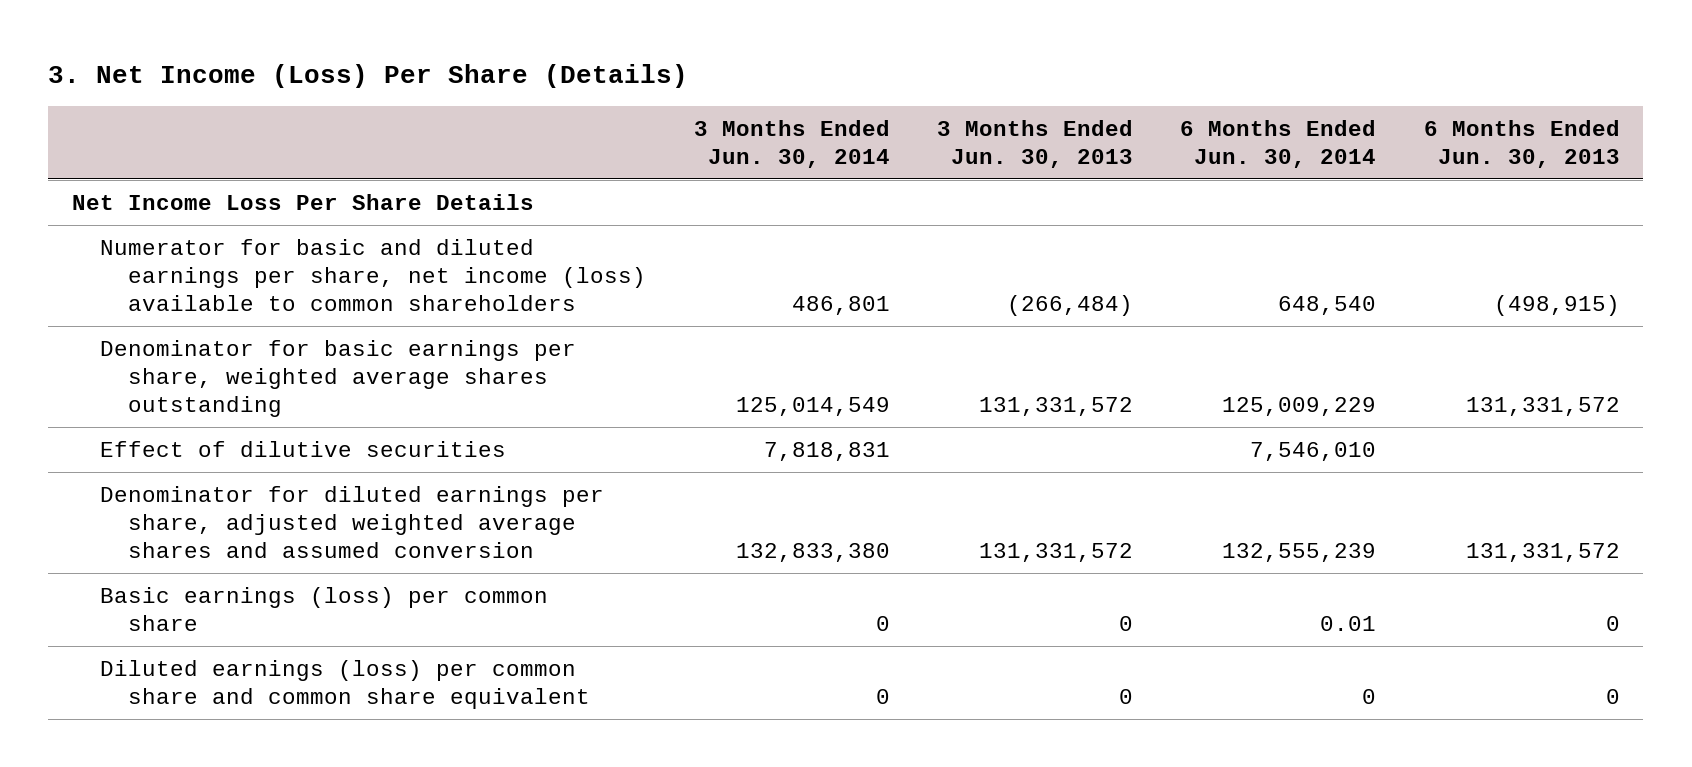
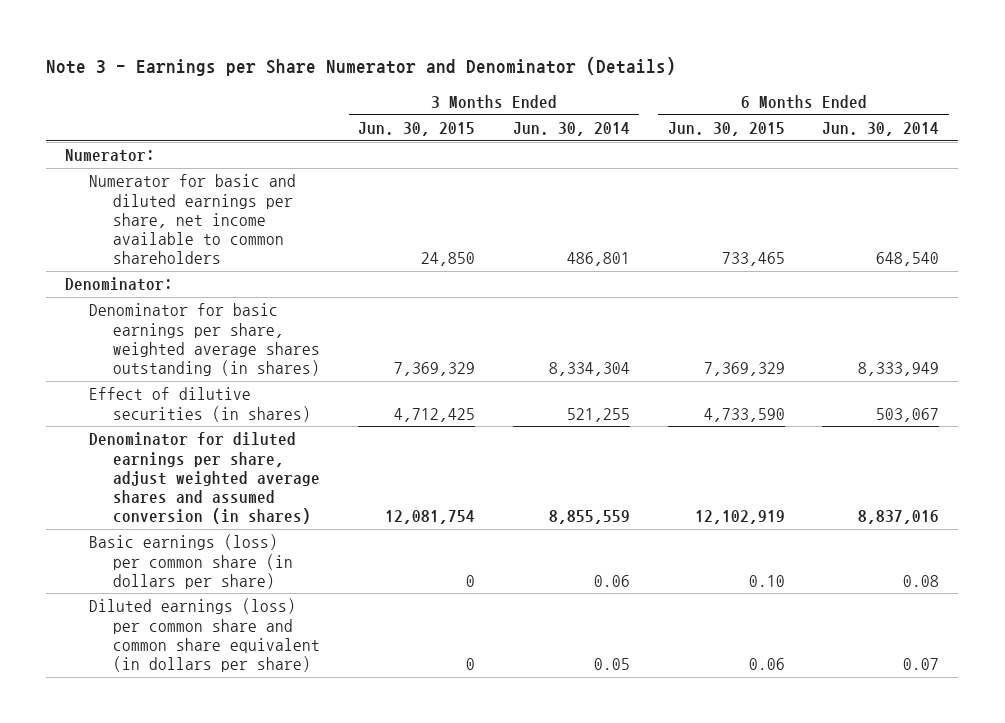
- 3. Net Income (Loss) Per Share (Details)
+ Note 3 - Earnings per Share Numerator and Denominator (Details)
- | 3 Months Ended Jun. 30, 2014 | 3 Months Ended Jun. 30, 2013 | 6 Months Ended Jun. 30, 2014 | 6 Months Ended Jun. 30, 2013
+ | 3 Months Ended Jun. 30, 2015 | 3 Months Ended Jun. 30, 2014 | 6 Months Ended Jun. 30, 2015 | 6 Months Ended Jun. 30, 2014
- Net Income Loss Per Share Details
- Numerator for basic and diluted earnings per share, net income (loss) available to common shareholders | 486,801 | (266,484) | 648,540 | (498,915)
- Denominator for basic earnings per share, weighted average shares outstanding | 125,014,549 | 131,331,572 | 125,009,229 | 131,331,572
- Effect of dilutive securities | 7,818,831 | | 7,546,010 |
- Denominator for diluted earnings per share, adjusted weighted average shares and assumed conversion | 132,833,380 | 131,331,572 | 132,555,239 | 131,331,572
- Basic earnings (loss) per common share | 0 | 0 | 0.01 | 0
- Diluted earnings (loss) per common share and common share equivalent | 0 | 0 | 0 | 0
+ Numerator:
+ Numerator for basic and diluted earnings per share, net income available to common shareholders | 24,850 | 486,801 | 733,465 | 648,540
+ Denominator:
+ Denominator for basic earnings per share, weighted average shares outstanding (in shares) | 7,369,329 | 8,334,304 | 7,369,329 | 8,333,949
+ Effect of dilutive securities (in shares) | 4,712,425 | 521,255 | 4,733,590 | 503,067
+ Denominator for diluted earnings per share, adjust weighted average shares and assumed conversion (in shares) | 12,081,754 | 8,855,559 | 12,102,919 | 8,837,016
+ Basic earnings (loss) per common share (in dollars per share) | 0 | 0.06 | 0.10 | 0.08
+ Diluted earnings (loss) per common share and common share equivalent (in dollars per share) | 0 | 0.05 | 0.06 | 0.07

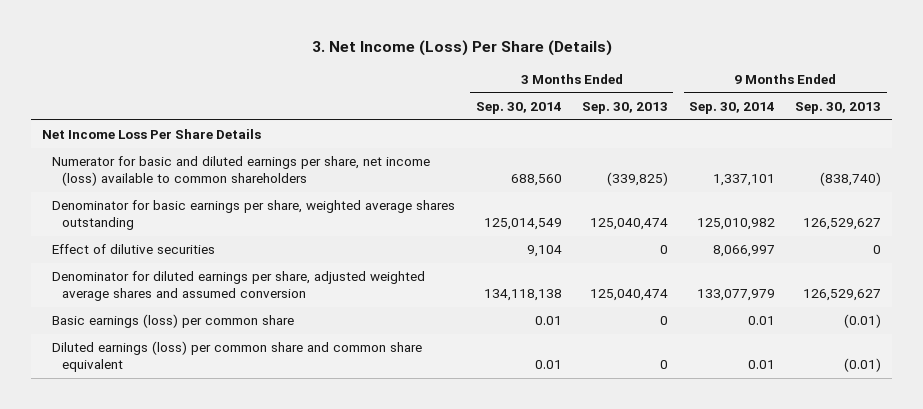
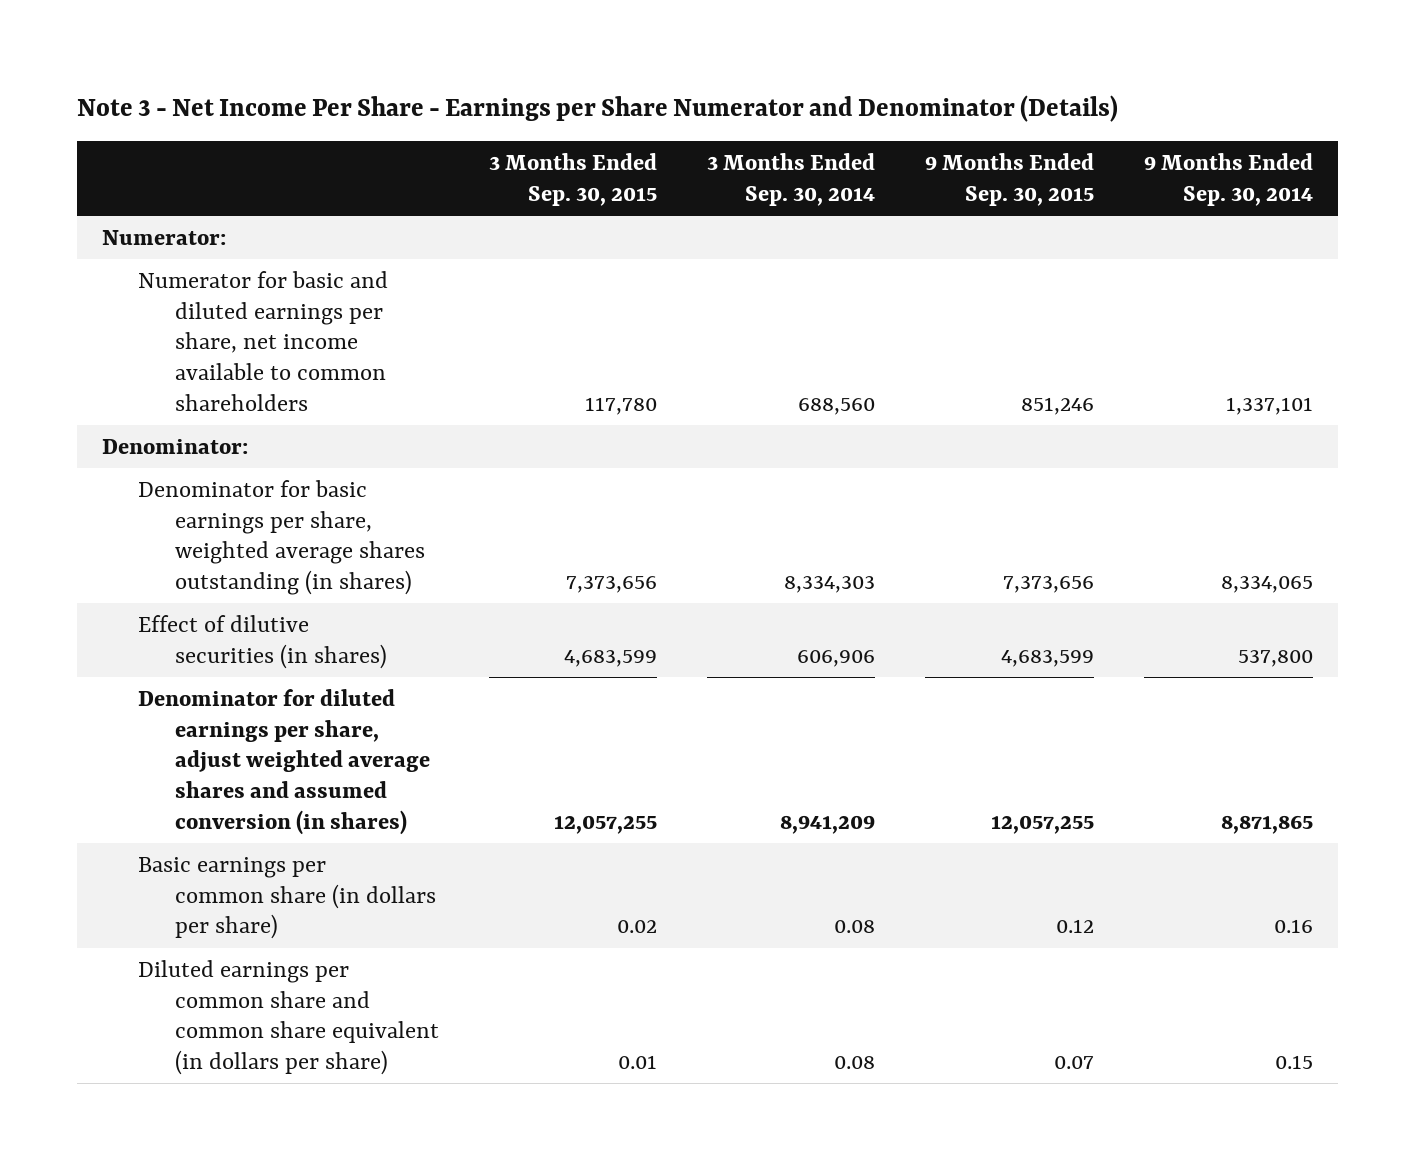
- 3. Net Income (Loss) Per Share (Details)
+ Note 3 - Net Income Per Share - Earnings per Share Numerator and Denominator (Details)
- | 3 Months Ended Sep. 30, 2014 | 3 Months Ended Sep. 30, 2013 | 9 Months Ended Sep. 30, 2014 | 9 Months Ended Sep. 30, 2013
+ | 3 Months Ended Sep. 30, 2015 | 3 Months Ended Sep. 30, 2014 | 9 Months Ended Sep. 30, 2015 | 9 Months Ended Sep. 30, 2014
- Net Income Loss Per Share Details
- Numerator for basic and diluted earnings per share, net income (loss) available to common shareholders | 688,560 | (339,825) | 1,337,101 | (838,740)
- Denominator for basic earnings per share, weighted average shares outstanding | 125,014,549 | 125,040,474 | 125,010,982 | 126,529,627
- Effect of dilutive securities | 9,104 | 0 | 8,066,997 | 0
- Denominator for diluted earnings per share, adjusted weighted average shares and assumed conversion | 134,118,138 | 125,040,474 | 133,077,979 | 126,529,627
- Basic earnings (loss) per common share | 0.01 | 0 | 0.01 | (0.01)
- Diluted earnings (loss) per common share and common share equivalent | 0.01 | 0 | 0.01 | (0.01)
+ Numerator:
+ Numerator for basic and diluted earnings per share, net income available to common shareholders | 117,780 | 688,560 | 851,246 | 1,337,101
+ Denominator:
+ Denominator for basic earnings per share, weighted average shares outstanding (in shares) | 7,373,656 | 8,334,303 | 7,373,656 | 8,334,065
+ Effect of dilutive securities (in shares) | 4,683,599 | 606,906 | 4,683,599 | 537,800
+ Denominator for diluted earnings per share, adjust weighted average shares and assumed conversion (in shares) | 12,057,255 | 8,941,209 | 12,057,255 | 8,871,865
+ Basic earnings per common share (in dollars per share) | 0.02 | 0.08 | 0.12 | 0.16
+ Diluted earnings per common share and common share equivalent (in dollars per share) | 0.01 | 0.08 | 0.07 | 0.15

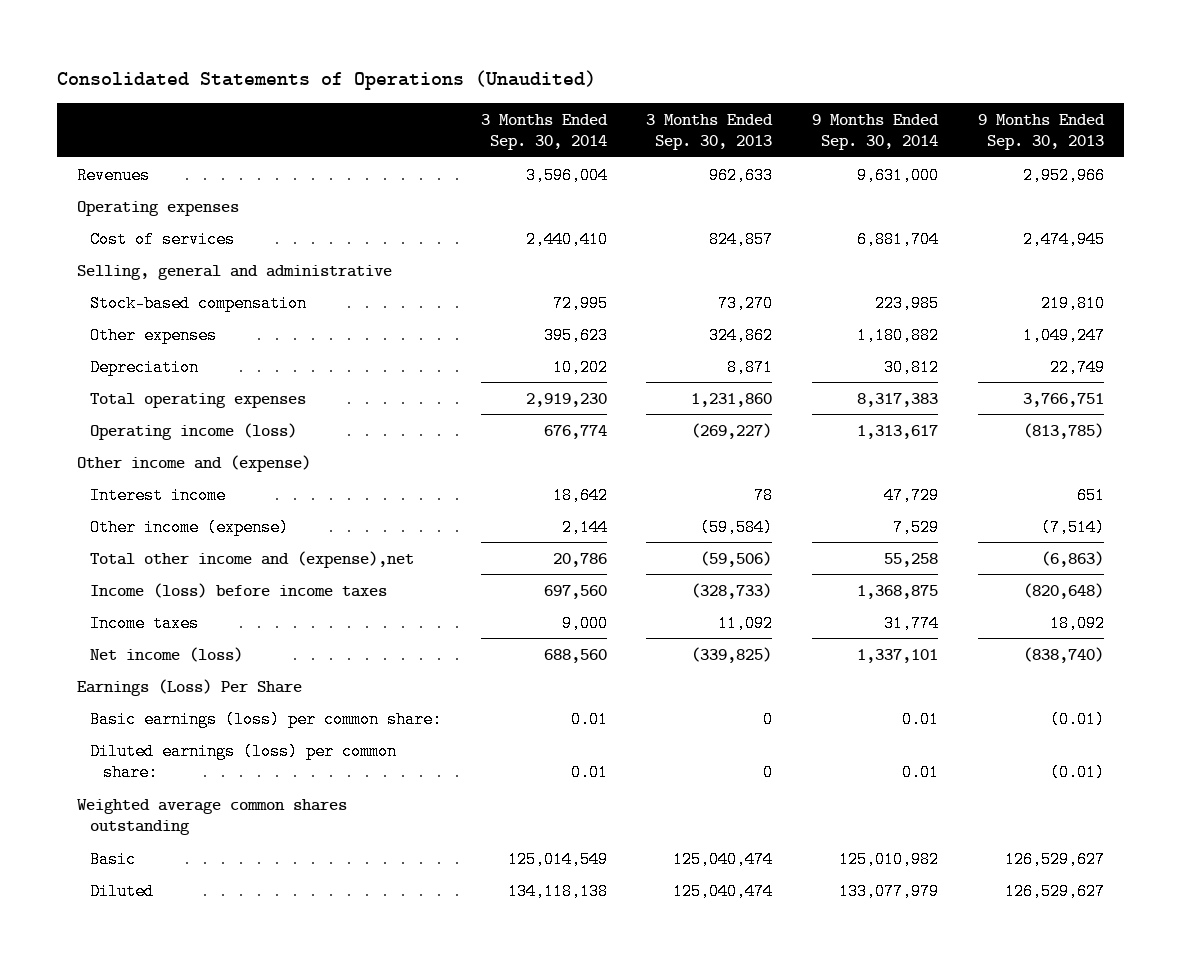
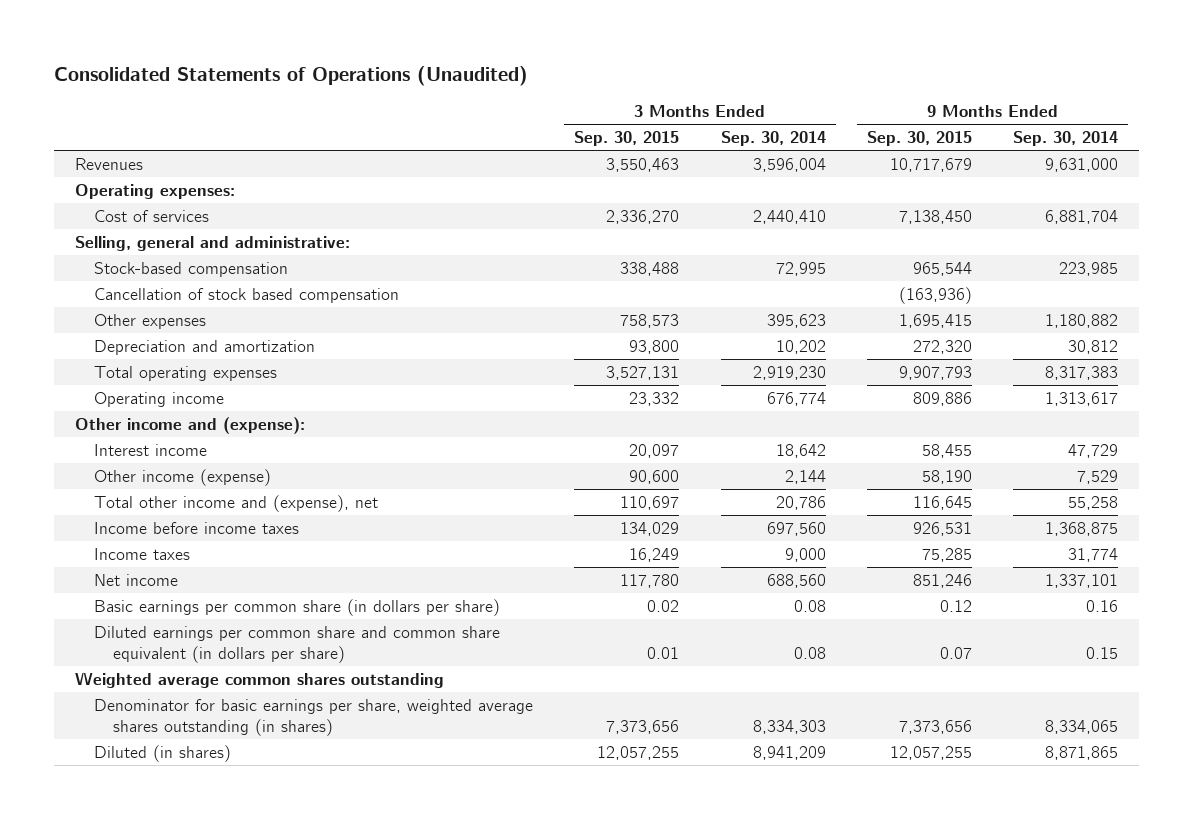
- | 3 Months Ended Sep. 30, 2014 | 3 Months Ended Sep. 30, 2013 | 9 Months Ended Sep. 30, 2014 | 9 Months Ended Sep. 30, 2013
+ | 3 Months Ended Sep. 30, 2015 | 3 Months Ended Sep. 30, 2014 | 9 Months Ended Sep. 30, 2015 | 9 Months Ended Sep. 30, 2014
- Operating expenses
+ Operating expenses:
- Selling, general and administrative
+ Selling, general and administrative:
+ Cancellation of stock based compensation | | | (163,936) |
- Depreciation | 10,202 | 8,871 | 30,812 | 22,749
+ Depreciation and amortization | 93,800 | 10,202 | 272,320 | 30,812
- Operating income (loss) | 676,774 | (269,227) | 1,313,617 | (813,785)
- Other income and (expense)
+ Operating income | 23,332 | 676,774 | 809,886 | 1,313,617
+ Other income and (expense):
- Total other income and (expense),net | 20,786 | (59,506) | 55,258 | (6,863)
- Income (loss) before income taxes | 697,560 | (328,733) | 1,368,875 | (820,648)
+ Total other income and (expense), net | 110,697 | 20,786 | 116,645 | 55,258
+ Income before income taxes | 134,029 | 697,560 | 926,531 | 1,368,875
- Net income (loss) | 688,560 | (339,825) | 1,337,101 | (838,740)
- Earnings (Loss) Per Share
- Basic earnings (loss) per common share: | 0.01 | 0 | 0.01 | (0.01)
- Diluted earnings (loss) per common share: | 0.01 | 0 | 0.01 | (0.01)
+ Net income | 117,780 | 688,560 | 851,246 | 1,337,101
+ Basic earnings per common share (in dollars per share) | 0.02 | 0.08 | 0.12 | 0.16
+ Diluted earnings per common share and common share equivalent (in dollars per share) | 0.01 | 0.08 | 0.07 | 0.15
- Basic | 125,014,549 | 125,040,474 | 125,010,982 | 126,529,627
- Diluted | 134,118,138 | 125,040,474 | 133,077,979 | 126,529,627
+ Denominator for basic earnings per share, weighted average shares outstanding (in shares) | 7,373,656 | 8,334,303 | 7,373,656 | 8,334,065
+ Diluted (in shares) | 12,057,255 | 8,941,209 | 12,057,255 | 8,871,865

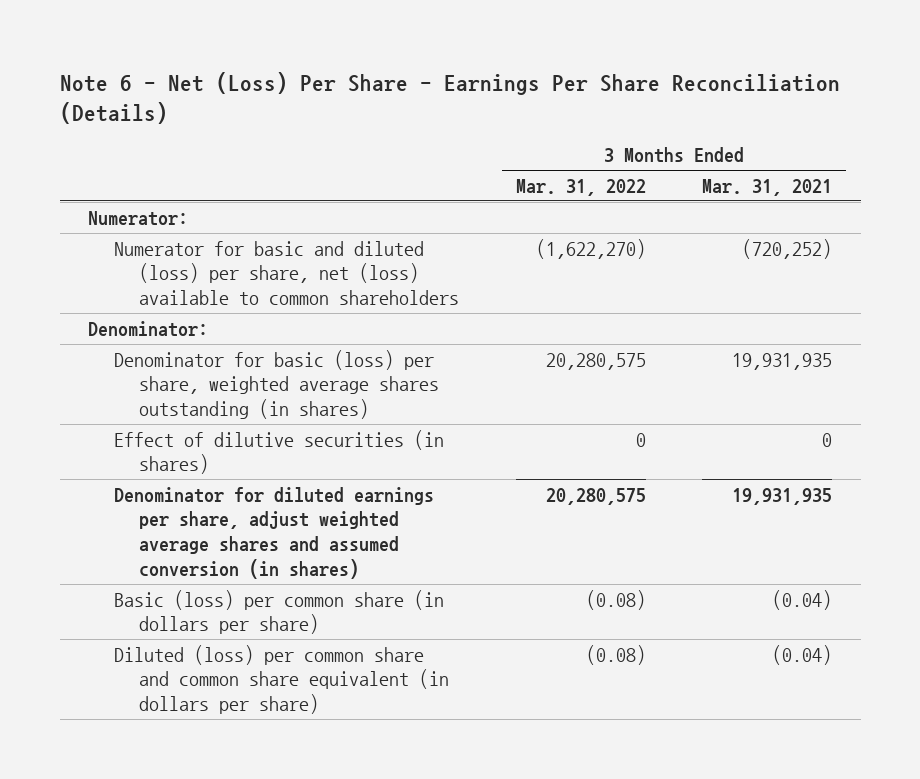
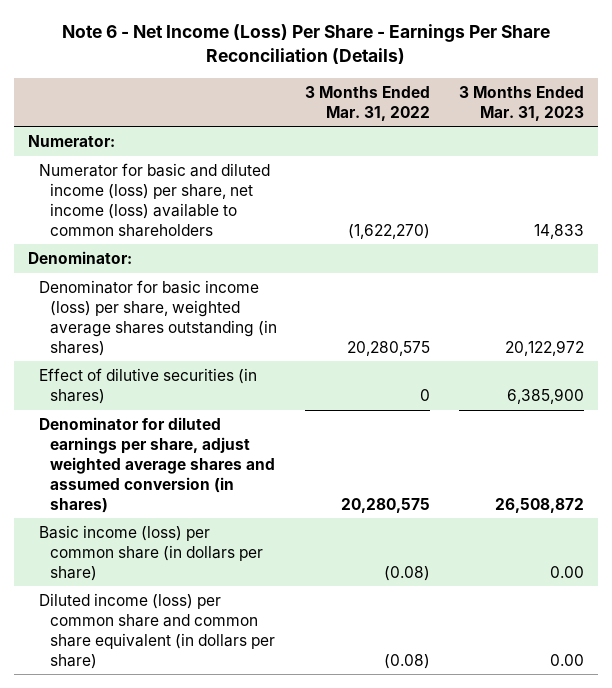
- Note 6 - Net (Loss) Per Share - Earnings Per Share Reconciliation (Details)
+ Note 6 - Net Income (Loss) Per Share - Earnings Per Share Reconciliation (Details)
- | 3 Months Ended Mar. 31, 2022 | 3 Months Ended Mar. 31, 2021
+ | 3 Months Ended Mar. 31, 2022 | 3 Months Ended Mar. 31, 2023
- Numerator for basic and diluted (loss) per share, net (loss) available to common shareholders | (1,622,270) | (720,252)
+ Numerator for basic and diluted income (loss) per share, net income (loss) available to common shareholders | (1,622,270) | 14,833
- Denominator for basic (loss) per share, weighted average shares outstanding (in shares) | 20,280,575 | 19,931,935
+ Denominator for basic income (loss) per share, weighted average shares outstanding (in shares) | 20,280,575 | 20,122,972
- Basic (loss) per common share (in dollars per share) | (0.08) | (0.04)
- Diluted (loss) per common share and common share equivalent (in dollars per share) | (0.08) | (0.04)
+ Basic income (loss) per common share (in dollars per share) | (0.08) | 0.00
+ Diluted income (loss) per common share and common share equivalent (in dollars per share) | (0.08) | 0.00

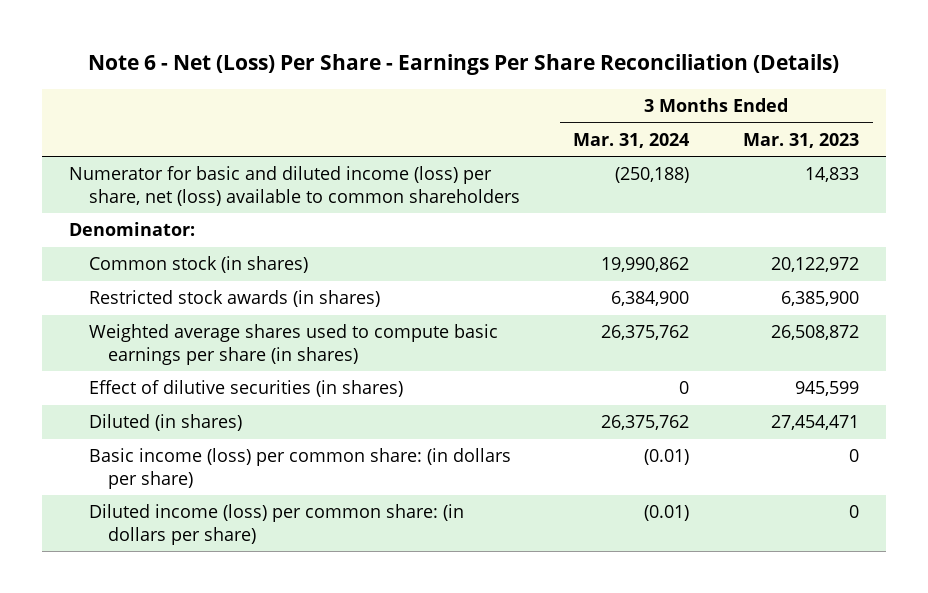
- Note 6 - Net Income (Loss) Per Share - Earnings Per Share Reconciliation (Details)
+ Note 6 - Net (Loss) Per Share - Earnings Per Share Reconciliation (Details)
- | 3 Months Ended Mar. 31, 2022 | 3 Months Ended Mar. 31, 2023
+ | 3 Months Ended Mar. 31, 2024 | 3 Months Ended Mar. 31, 2023
- Numerator:
- Numerator for basic and diluted income (loss) per share, net income (loss) available to common shareholders | (1,622,270) | 14,833
+ Numerator for basic and diluted income (loss) per share, net (loss) available to common shareholders | (250,188) | 14,833
- Denominator for basic income (loss) per share, weighted average shares outstanding (in shares) | 20,280,575 | 20,122,972
- Effect of dilutive securities (in shares) | 0 | 6,385,900
- Denominator for diluted earnings per share, adjust weighted average shares and assumed conversion (in shares) | 20,280,575 | 26,508,872
- Basic income (loss) per common share (in dollars per share) | (0.08) | 0.00
- Diluted income (loss) per common share and common share equivalent (in dollars per share) | (0.08) | 0.00
+ Common stock (in shares) | 19,990,862 | 20,122,972
+ Restricted stock awards (in shares) | 6,384,900 | 6,385,900
+ Weighted average shares used to compute basic earnings per share (in shares) | 26,375,762 | 26,508,872
+ Effect of dilutive securities (in shares) | 0 | 945,599
+ Diluted (in shares) | 26,375,762 | 27,454,471
+ Basic income (loss) per common share: (in dollars per share) | (0.01) | 0
+ Diluted income (loss) per common share: (in dollars per share) | (0.01) | 0

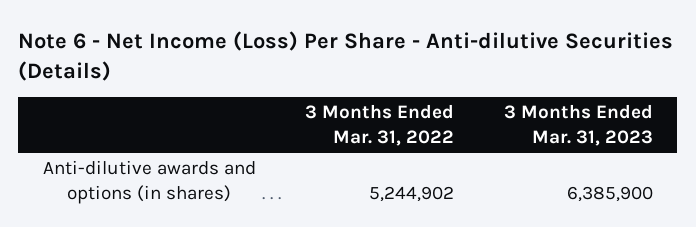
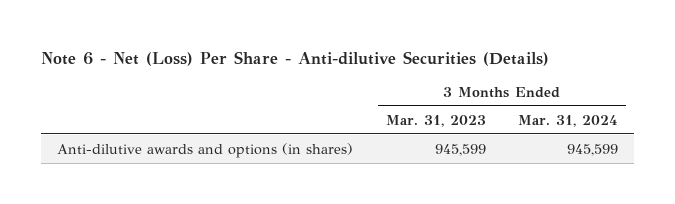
- Note 6 - Net Income (Loss) Per Share - Anti-dilutive Securities (Details)
+ Note 6 - Net (Loss) Per Share - Anti-dilutive Securities (Details)
- | 3 Months Ended Mar. 31, 2022 | 3 Months Ended Mar. 31, 2023
+ | 3 Months Ended Mar. 31, 2023 | 3 Months Ended Mar. 31, 2024
- Anti-dilutive awards and options (in shares) | 5,244,902 | 6,385,900
+ Anti-dilutive awards and options (in shares) | 945,599 | 945,599

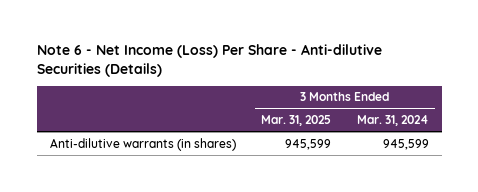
- Note 6 - Net (Loss) Per Share - Anti-dilutive Securities (Details)
+ Note 6 - Net Income (Loss) Per Share - Anti-dilutive Securities (Details)
- | 3 Months Ended Mar. 31, 2023 | 3 Months Ended Mar. 31, 2024
+ | 3 Months Ended Mar. 31, 2025 | 3 Months Ended Mar. 31, 2024
- Anti-dilutive awards and options (in shares) | 945,599 | 945,599
+ Anti-dilutive warrants (in shares) | 945,599 | 945,599

